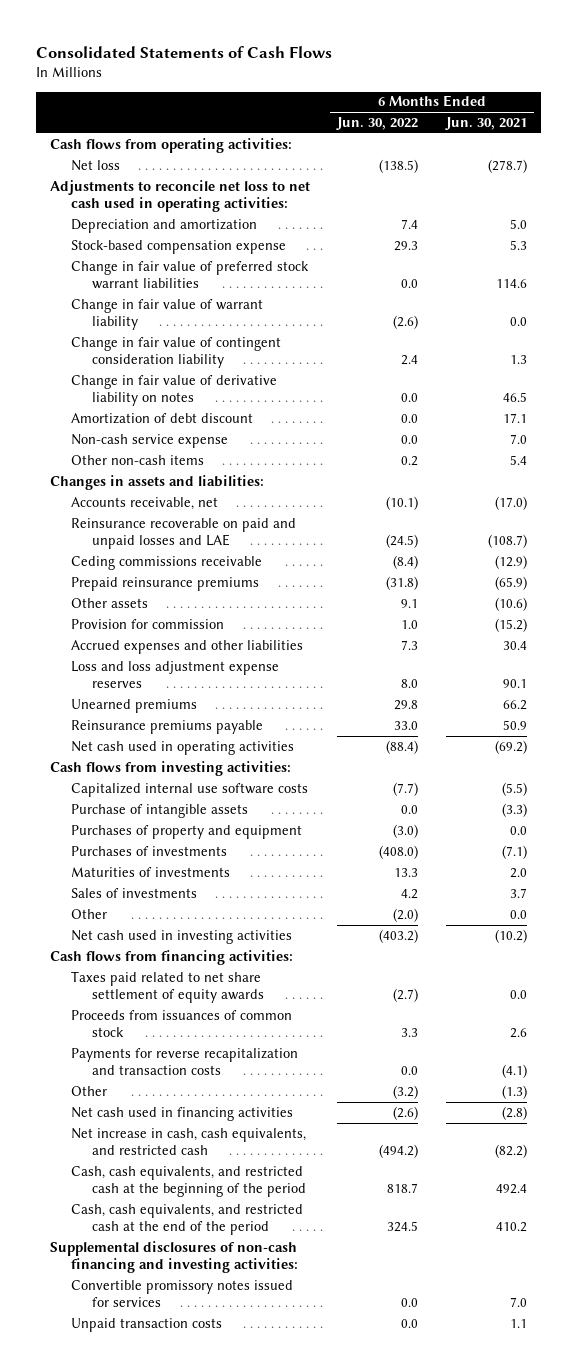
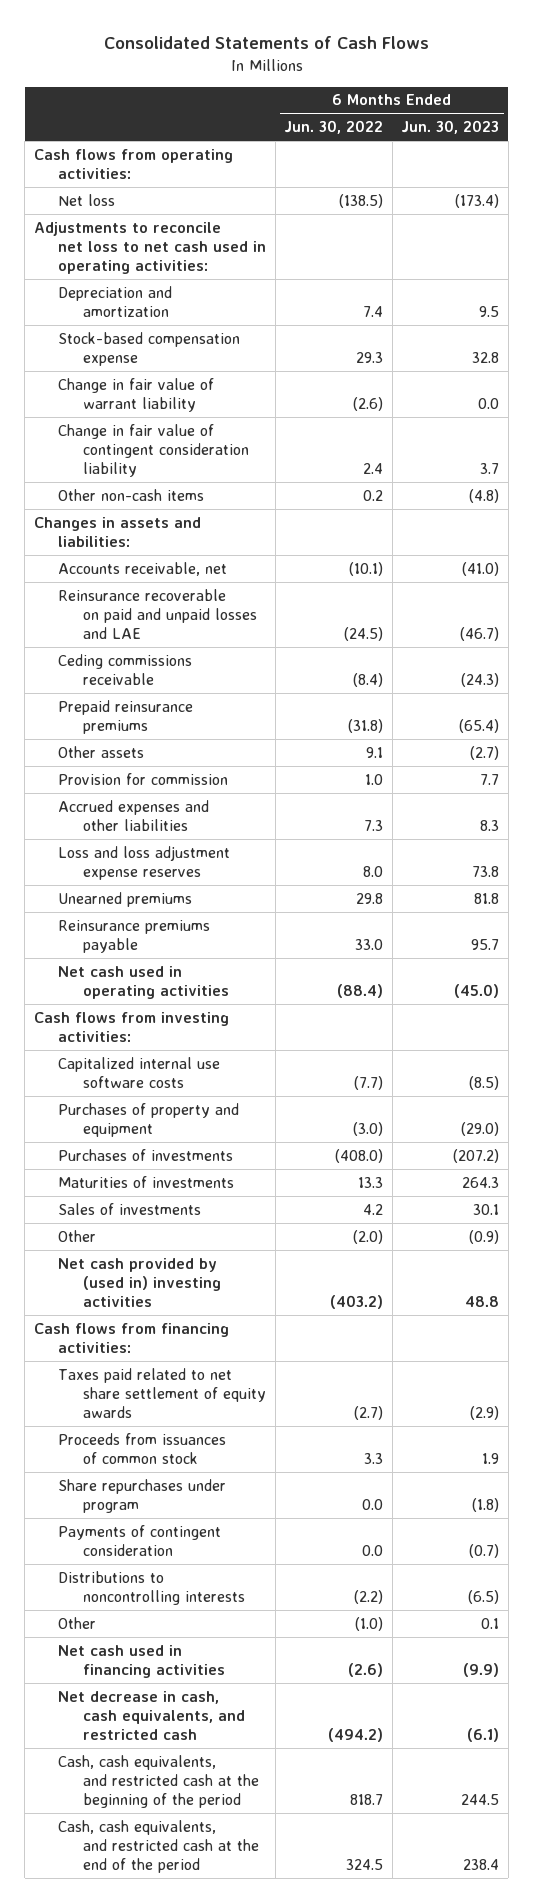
- | 6 Months Ended Jun. 30, 2022 | 6 Months Ended Jun. 30, 2021
+ | 6 Months Ended Jun. 30, 2022 | 6 Months Ended Jun. 30, 2023
- Change in fair value of preferred stock warrant liabilities | 0.0 | 114.6
- Change in fair value of derivative liability on notes | 0.0 | 46.5
- Amortization of debt discount | 0.0 | 17.1
- Non-cash service expense | 0.0 | 7.0
- Purchase of intangible assets | 0.0 | (3.3)
- Net cash used in investing activities | (403.2) | (10.2)
+ Net cash provided by (used in) investing activities | (403.2) | 48.8
- Payments for reverse recapitalization and transaction costs | 0.0 | (4.1)
- Other | (3.2) | (1.3)
+ Share repurchases under program | 0.0 | (1.8)
+ Payments of contingent consideration | 0.0 | (0.7)
+ Distributions to noncontrolling interests | (2.2) | (6.5)
+ Other | (1.0) | 0.1
- Net increase in cash, cash equivalents, and restricted cash | (494.2) | (82.2)
+ Net decrease in cash, cash equivalents, and restricted cash | (494.2) | (6.1)
- Supplemental disclosures of non-cash financing and investing activities:
- Convertible promissory notes issued for services | 0.0 | 7.0
- Unpaid transaction costs | 0.0 | 1.1

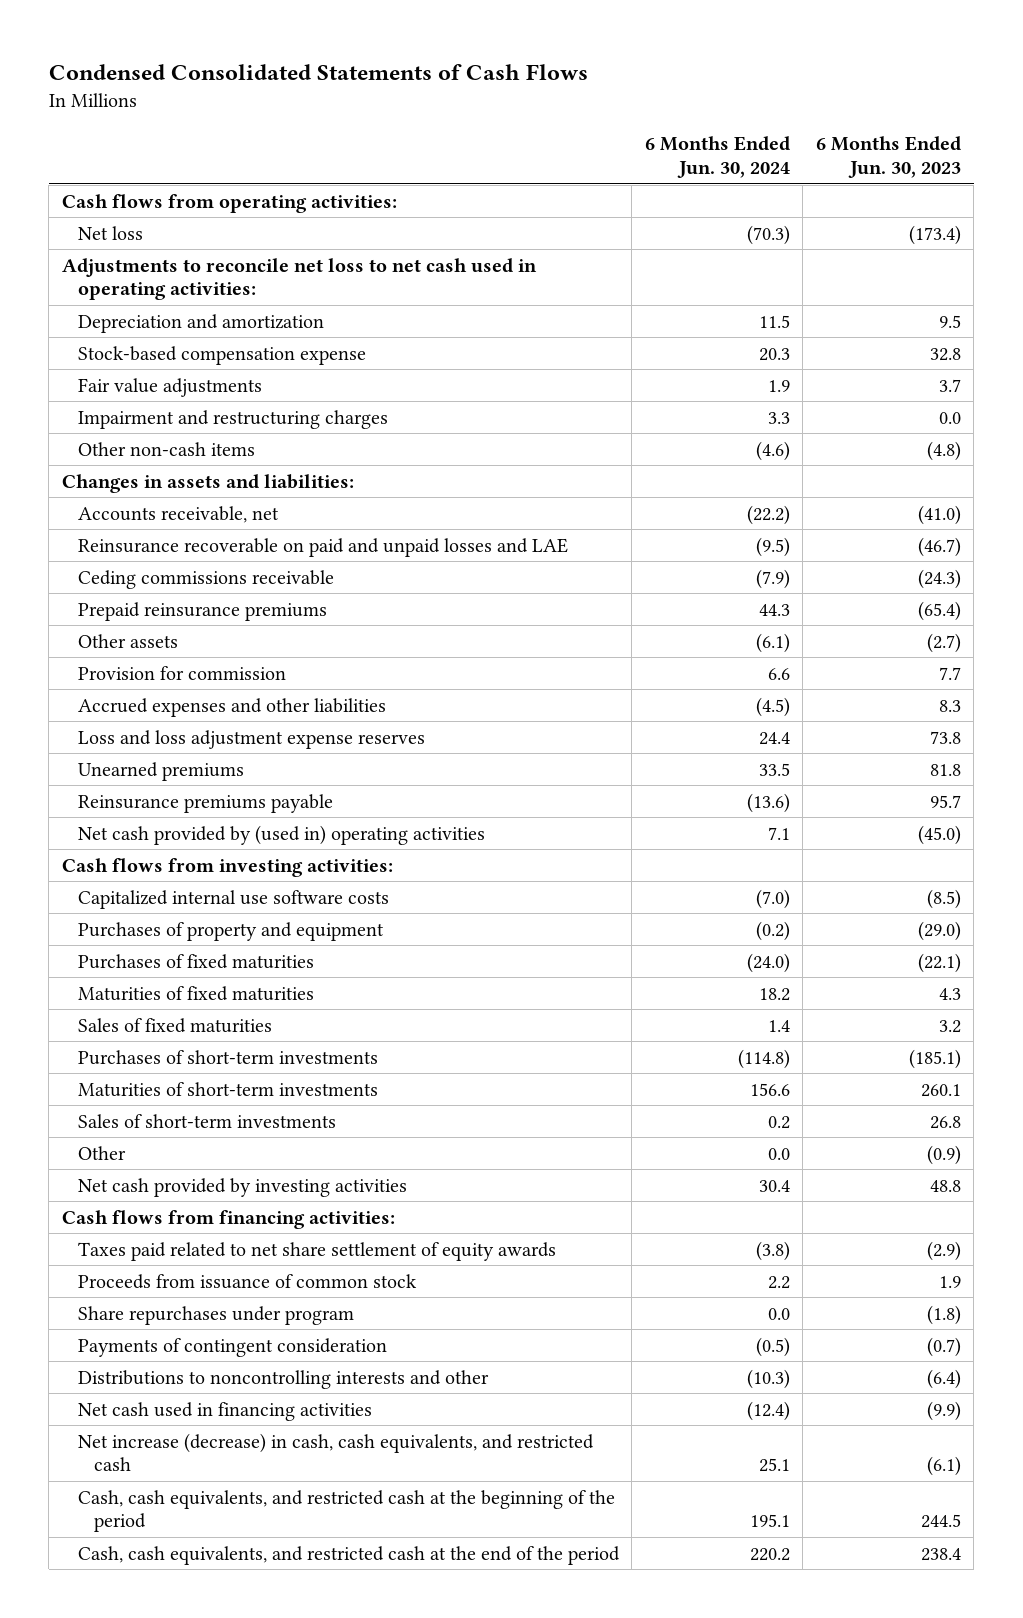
- Consolidated Statements of Cash Flows
+ Condensed Consolidated Statements of Cash Flows
- | 6 Months Ended Jun. 30, 2022 | 6 Months Ended Jun. 30, 2023
+ | 6 Months Ended Jun. 30, 2024 | 6 Months Ended Jun. 30, 2023
- Change in fair value of warrant liability | (2.6) | 0.0
- Change in fair value of contingent consideration liability | 2.4 | 3.7
+ Fair value adjustments | 1.9 | 3.7
+ Impairment and restructuring charges | 3.3 | 0.0
- Net cash used in operating activities | (88.4) | (45.0)
+ Net cash provided by (used in) operating activities | 7.1 | (45.0)
- Purchases of investments | (408.0) | (207.2)
- Maturities of investments | 13.3 | 264.3
- Sales of investments | 4.2 | 30.1
+ Purchases of fixed maturities | (24.0) | (22.1)
+ Maturities of fixed maturities | 18.2 | 4.3
+ Sales of fixed maturities | 1.4 | 3.2
+ Purchases of short-term investments | (114.8) | (185.1)
+ Maturities of short-term investments | 156.6 | 260.1
+ Sales of short-term investments | 0.2 | 26.8
- Net cash provided by (used in) investing activities | (403.2) | 48.8
+ Net cash provided by investing activities | 30.4 | 48.8
- Proceeds from issuances of common stock | 3.3 | 1.9
+ Proceeds from issuance of common stock | 2.2 | 1.9
- Distributions to noncontrolling interests | (2.2) | (6.5)
- Other | (1.0) | 0.1
+ Distributions to noncontrolling interests and other | (10.3) | (6.4)
- Net decrease in cash, cash equivalents, and restricted cash | (494.2) | (6.1)
+ Net increase (decrease) in cash, cash equivalents, and restricted cash | 25.1 | (6.1)

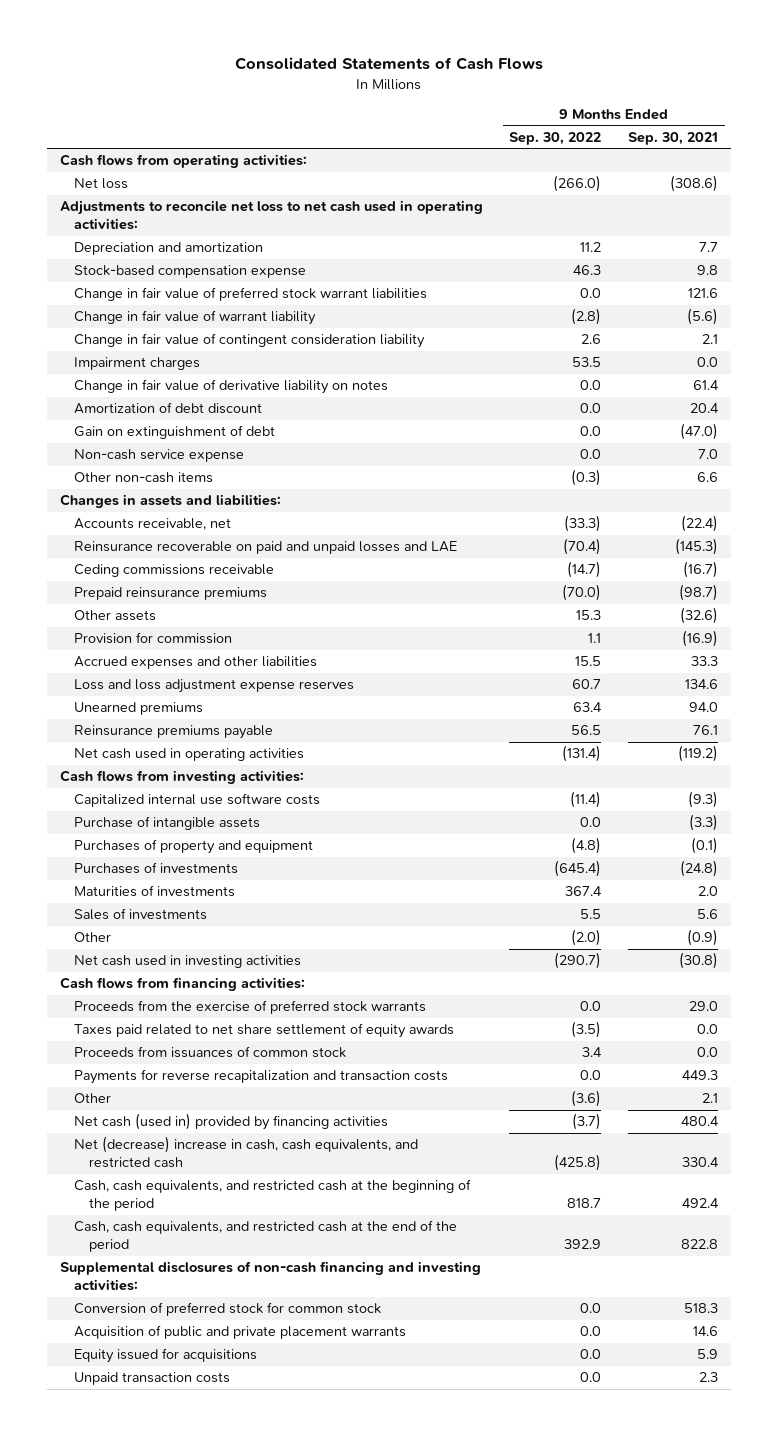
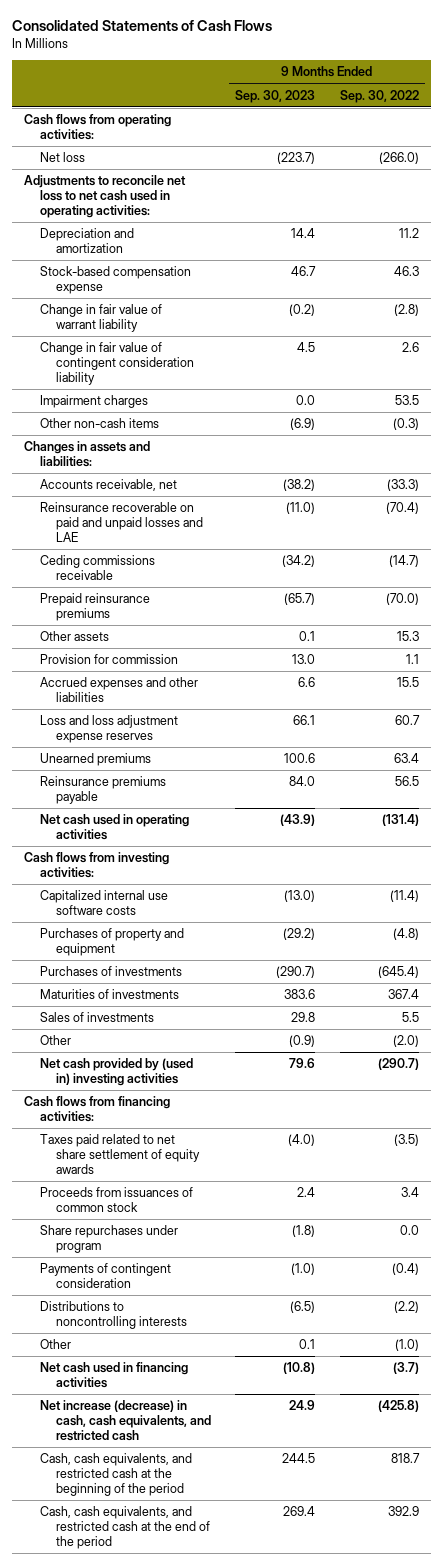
- | 9 Months Ended Sep. 30, 2022 | 9 Months Ended Sep. 30, 2021
+ | 9 Months Ended Sep. 30, 2023 | 9 Months Ended Sep. 30, 2022
- Change in fair value of preferred stock warrant liabilities | 0.0 | 121.6
- Change in fair value of derivative liability on notes | 0.0 | 61.4
- Amortization of debt discount | 0.0 | 20.4
- Gain on extinguishment of debt | 0.0 | (47.0)
- Non-cash service expense | 0.0 | 7.0
- Purchase of intangible assets | 0.0 | (3.3)
- Net cash used in investing activities | (290.7) | (30.8)
+ Net cash provided by (used in) investing activities | 79.6 | (290.7)
- Proceeds from the exercise of preferred stock warrants | 0.0 | 29.0
- Payments for reverse recapitalization and transaction costs | 0.0 | 449.3
- Other | (3.6) | 2.1
- Net cash (used in) provided by financing activities | (3.7) | 480.4
- Net (decrease) increase in cash, cash equivalents, and restricted cash | (425.8) | 330.4
+ Share repurchases under program | (1.8) | 0.0
+ Payments of contingent consideration | (1.0) | (0.4)
+ Distributions to noncontrolling interests | (6.5) | (2.2)
+ Other | 0.1 | (1.0)
+ Net cash used in financing activities | (10.8) | (3.7)
+ Net increase (decrease) in cash, cash equivalents, and restricted cash | 24.9 | (425.8)
- Supplemental disclosures of non-cash financing and investing activities:
- Conversion of preferred stock for common stock | 0.0 | 518.3
- Acquisition of public and private placement warrants | 0.0 | 14.6
- Equity issued for acquisitions | 0.0 | 5.9
- Unpaid transaction costs | 0.0 | 2.3

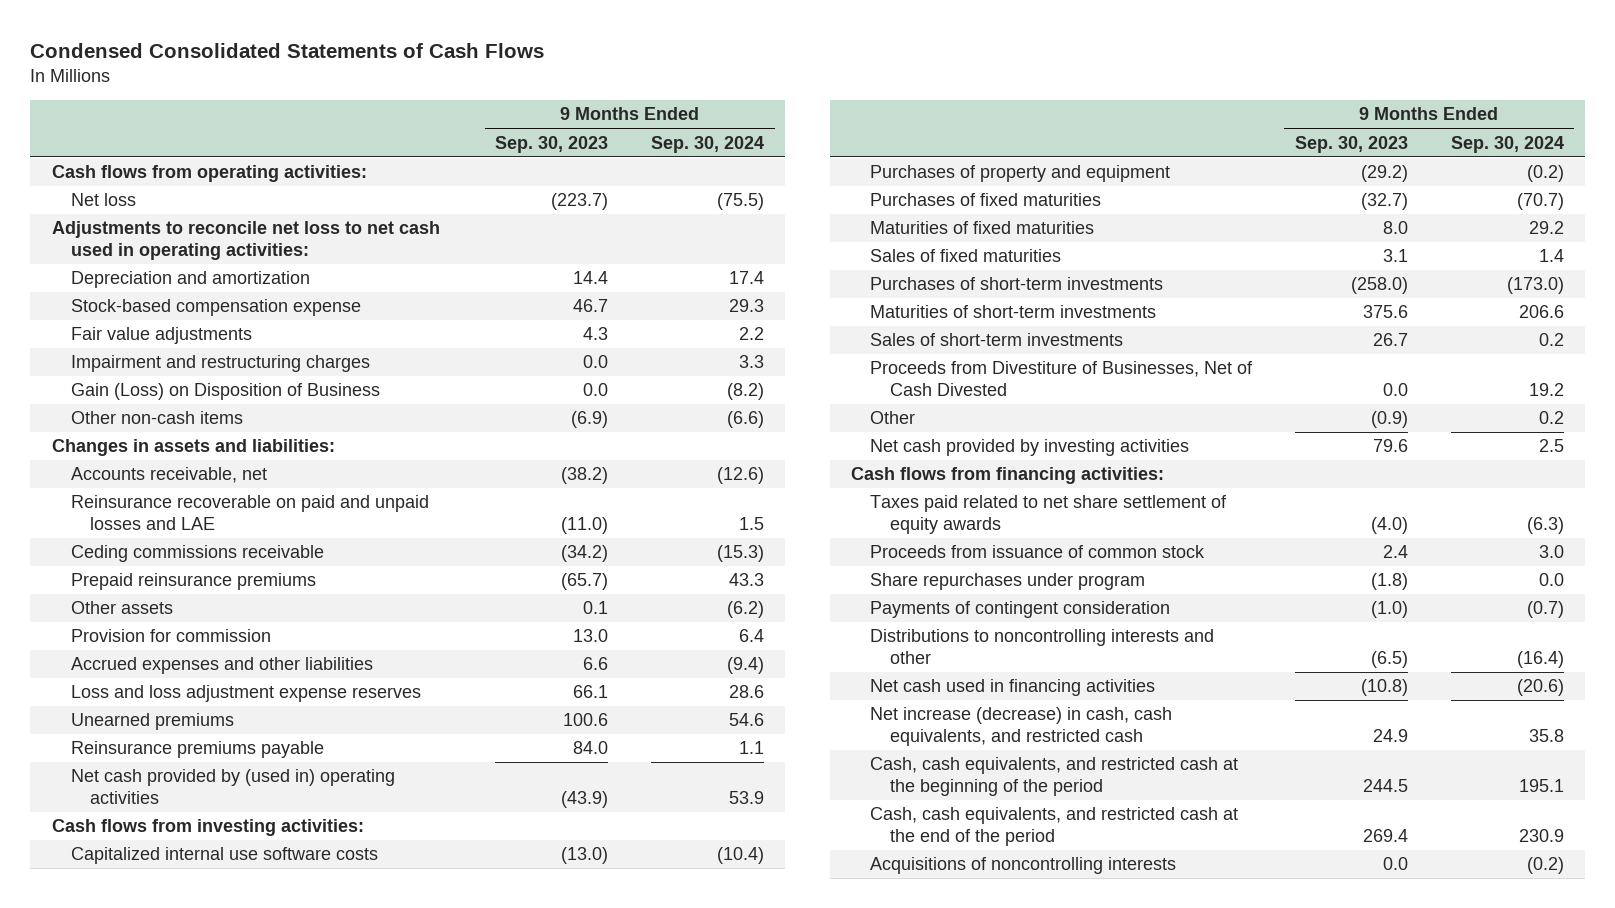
- Consolidated Statements of Cash Flows
+ Condensed Consolidated Statements of Cash Flows
- | 9 Months Ended Sep. 30, 2023 | 9 Months Ended Sep. 30, 2022
+ | 9 Months Ended Sep. 30, 2023 | 9 Months Ended Sep. 30, 2024
- Change in fair value of warrant liability | (0.2) | (2.8)
- Change in fair value of contingent consideration liability | 4.5 | 2.6
- Impairment charges | 0.0 | 53.5
+ Fair value adjustments | 4.3 | 2.2
+ Impairment and restructuring charges | 0.0 | 3.3
+ Gain (Loss) on Disposition of Business | 0.0 | (8.2)
- Net cash used in operating activities | (43.9) | (131.4)
+ Net cash provided by (used in) operating activities | (43.9) | 53.9
- Purchases of investments | (290.7) | (645.4)
- Maturities of investments | 383.6 | 367.4
- Sales of investments | 29.8 | 5.5
+ Purchases of fixed maturities | (32.7) | (70.7)
+ Maturities of fixed maturities | 8.0 | 29.2
+ Sales of fixed maturities | 3.1 | 1.4
+ Purchases of short-term investments | (258.0) | (173.0)
+ Maturities of short-term investments | 375.6 | 206.6
+ Sales of short-term investments | 26.7 | 0.2
+ Proceeds from Divestiture of Businesses, Net of Cash Divested | 0.0 | 19.2
- Net cash provided by (used in) investing activities | 79.6 | (290.7)
+ Net cash provided by investing activities | 79.6 | 2.5
- Proceeds from issuances of common stock | 2.4 | 3.4
+ Proceeds from issuance of common stock | 2.4 | 3.0
- Distributions to noncontrolling interests | (6.5) | (2.2)
- Other | 0.1 | (1.0)
+ Distributions to noncontrolling interests and other | (6.5) | (16.4)
+ Acquisitions of noncontrolling interests | 0.0 | (0.2)

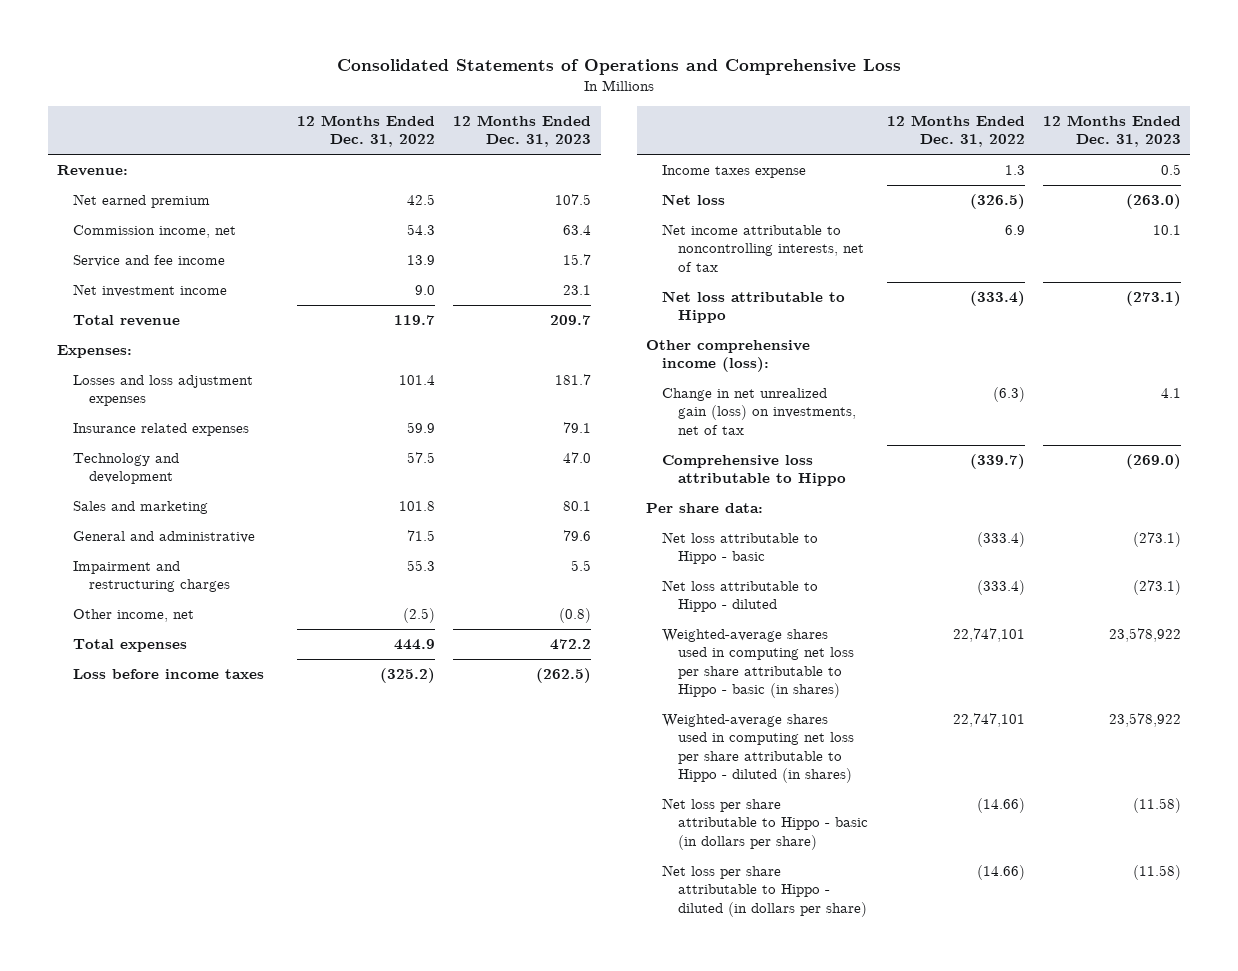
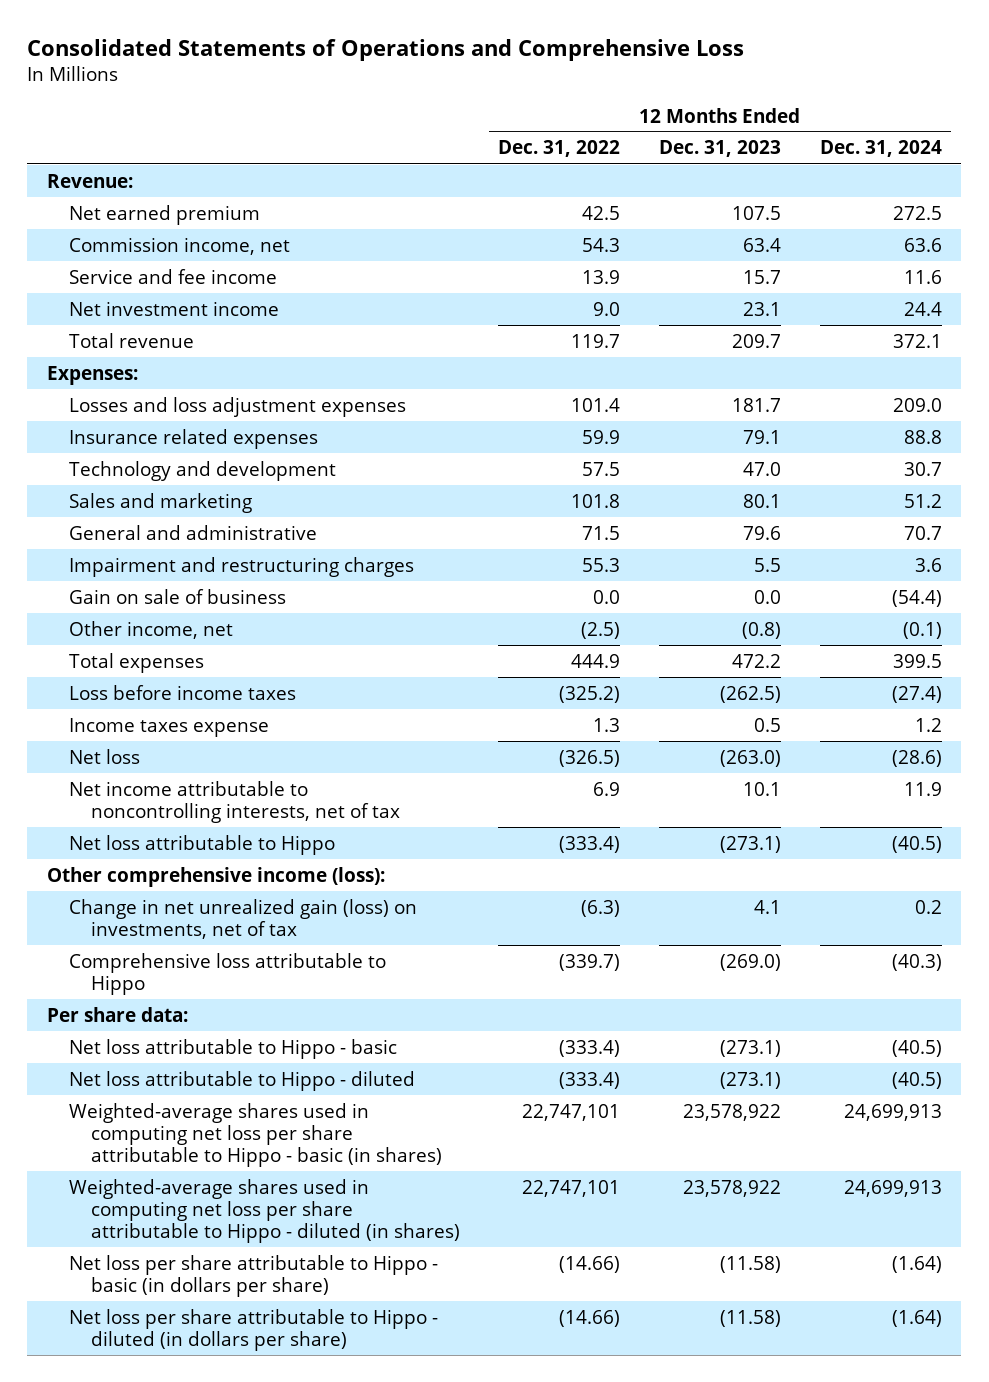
- | 12 Months Ended Dec. 31, 2022 | 12 Months Ended Dec. 31, 2023
+ | 12 Months Ended Dec. 31, 2022 | 12 Months Ended Dec. 31, 2023 | 12 Months Ended Dec. 31, 2024
+ Gain on sale of business | 0.0 | 0.0 | (54.4)

